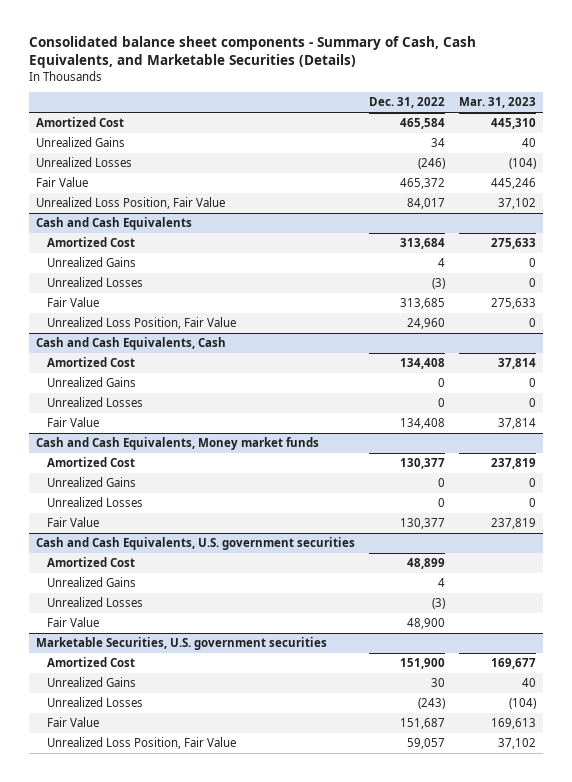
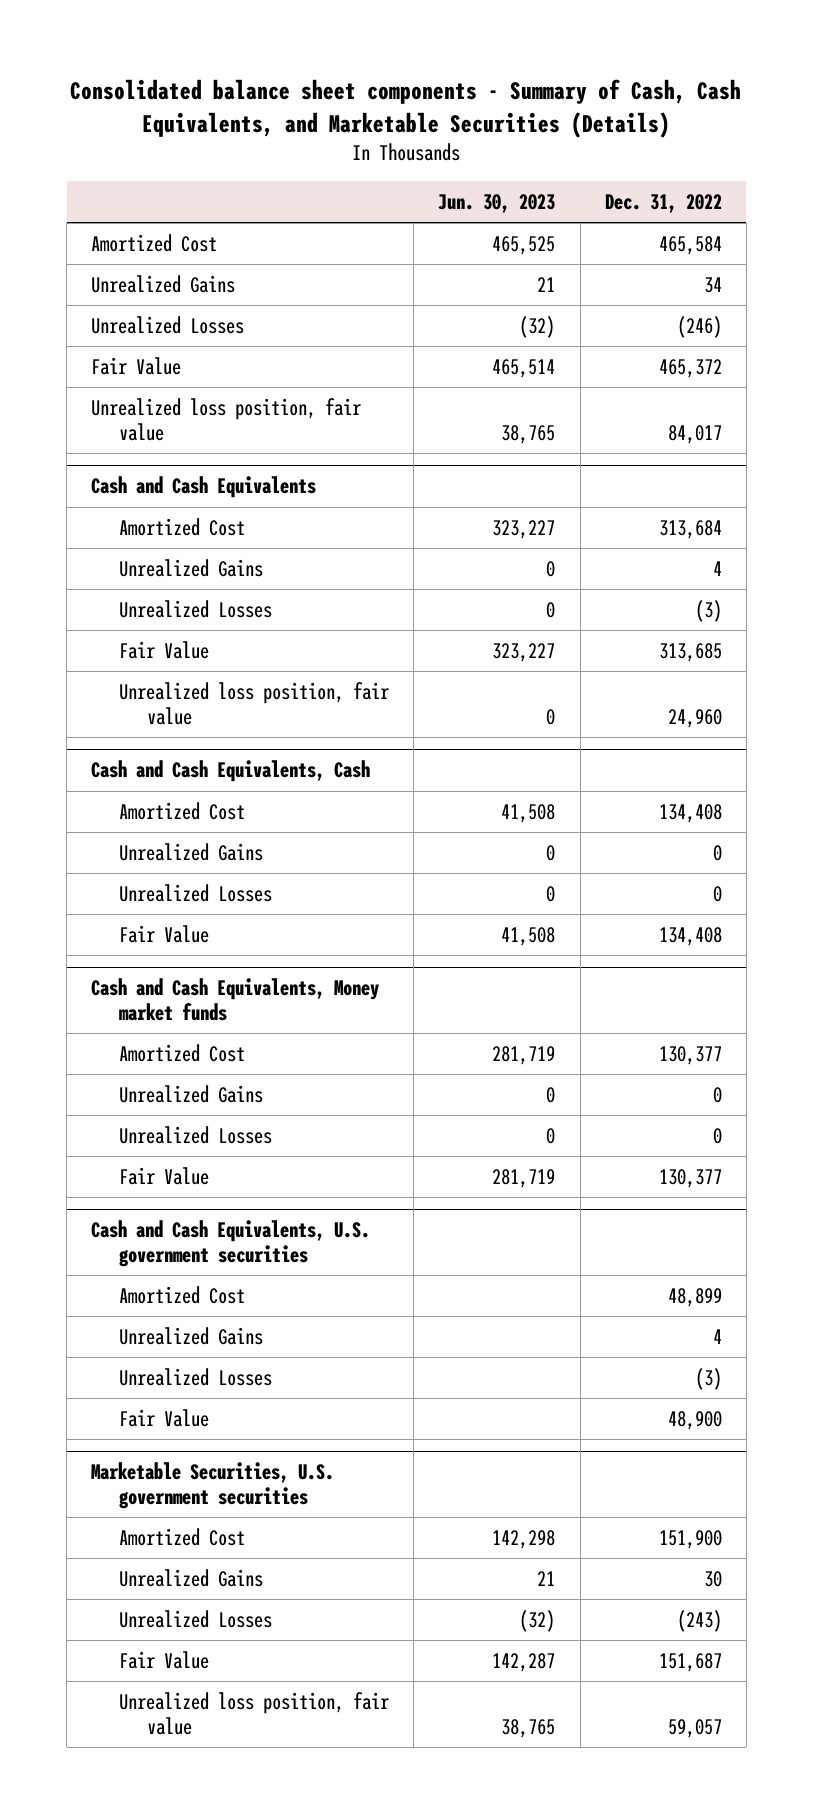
- | Dec. 31, 2022 | Mar. 31, 2023
+ | Jun. 30, 2023 | Dec. 31, 2022
- Unrealized Loss Position, Fair Value | 84,017 | 37,102
+ Unrealized loss position, fair value | 38,765 | 84,017
@ Cash and Cash Equivalents
- Unrealized Loss Position, Fair Value | 24,960 | 0
+ Unrealized loss position, fair value | 0 | 24,960
@ Marketable Securities, U.S. government securities
- Unrealized Loss Position, Fair Value | 59,057 | 37,102
+ Unrealized loss position, fair value | 38,765 | 59,057

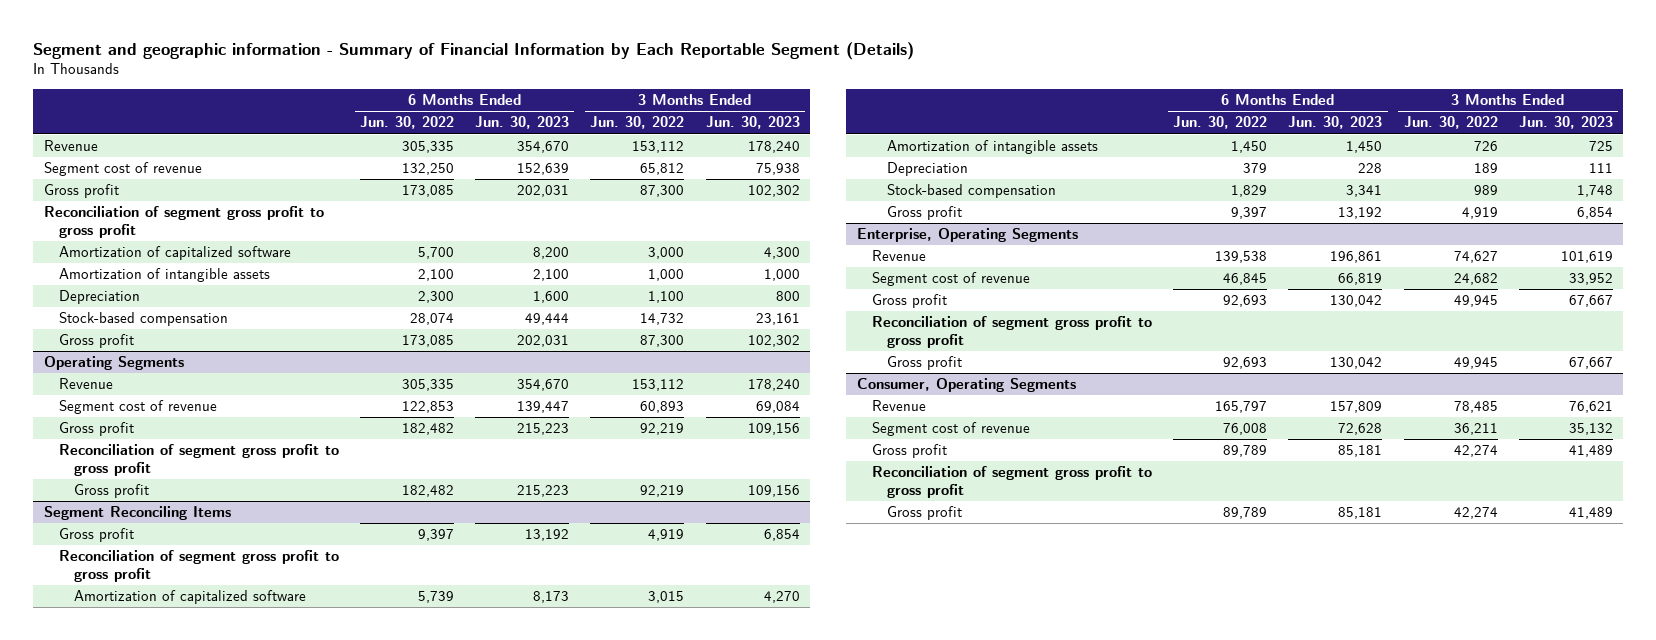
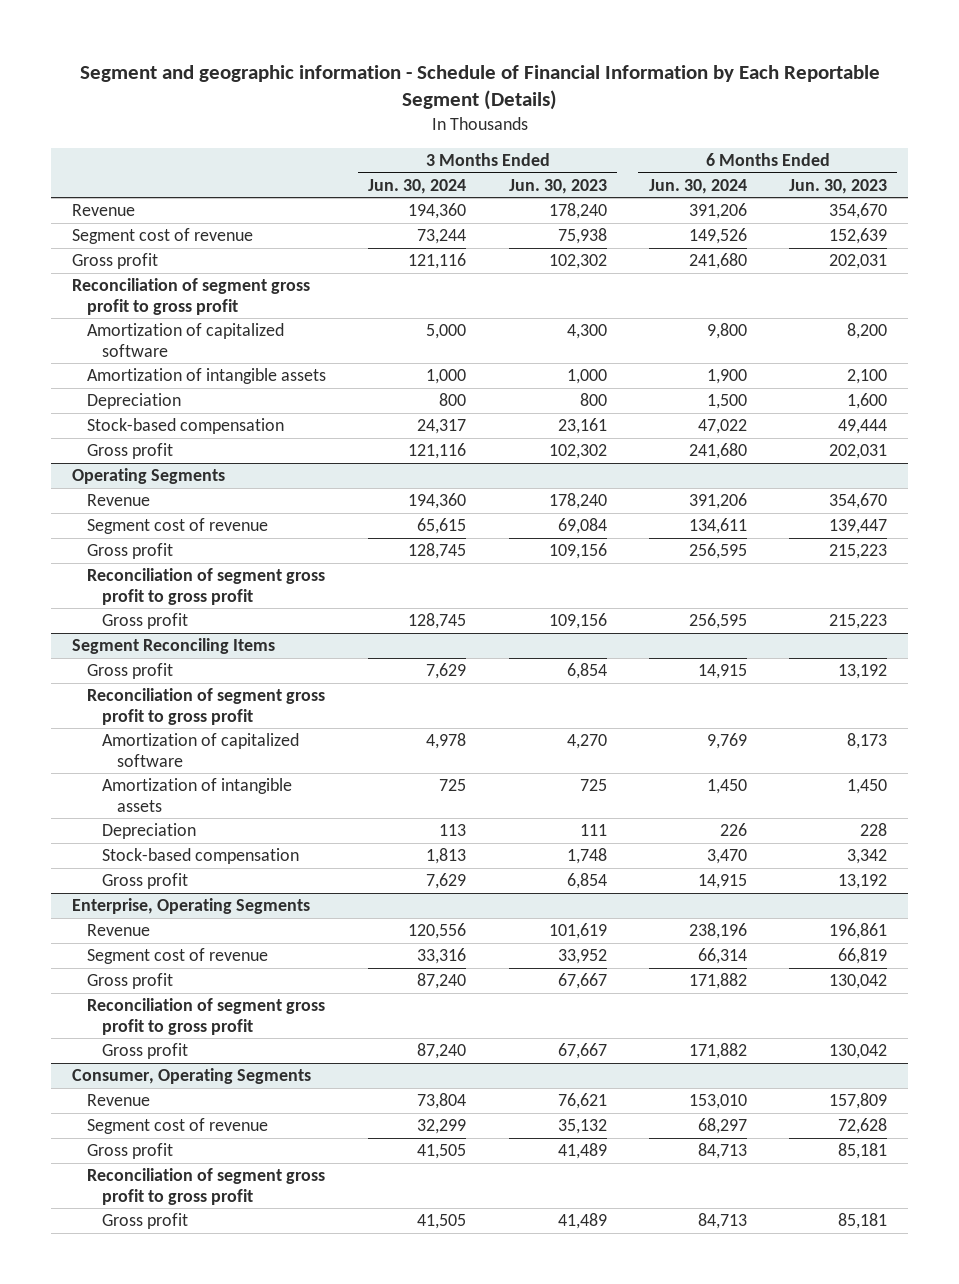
- Segment and geographic information - Summary of Financial Information by Each Reportable Segment (Details)
+ Segment and geographic information - Schedule of Financial Information by Each Reportable Segment (Details)
- | 6 Months Ended Jun. 30, 2022 | 6 Months Ended Jun. 30, 2023 | 3 Months Ended Jun. 30, 2022 | 3 Months Ended Jun. 30, 2023
+ | 3 Months Ended Jun. 30, 2024 | 3 Months Ended Jun. 30, 2023 | 6 Months Ended Jun. 30, 2024 | 6 Months Ended Jun. 30, 2023
@ Segment Reconciling Items
- Stock-based compensation | 1,829 | 3,341 | 989 | 1,748
+ Stock-based compensation | 1,813 | 1,748 | 3,470 | 3,342

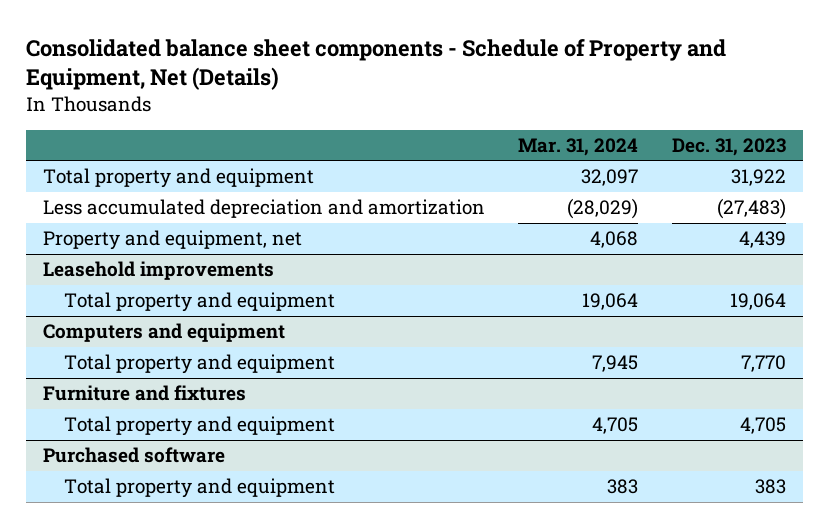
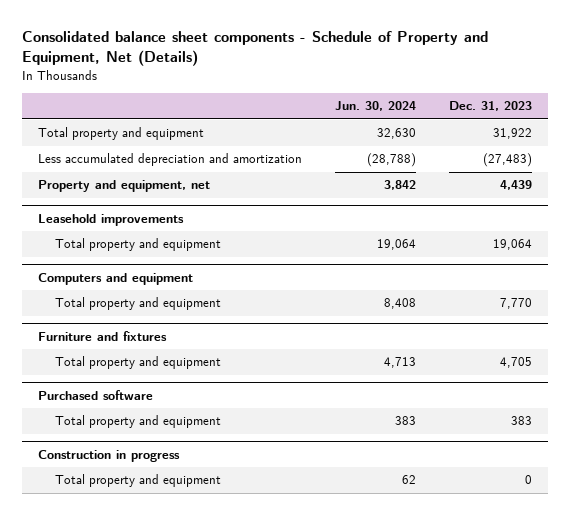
- | Mar. 31, 2024 | Dec. 31, 2023
+ | Jun. 30, 2024 | Dec. 31, 2023
+ Construction in progress
+ Total property and equipment | 62 | 0

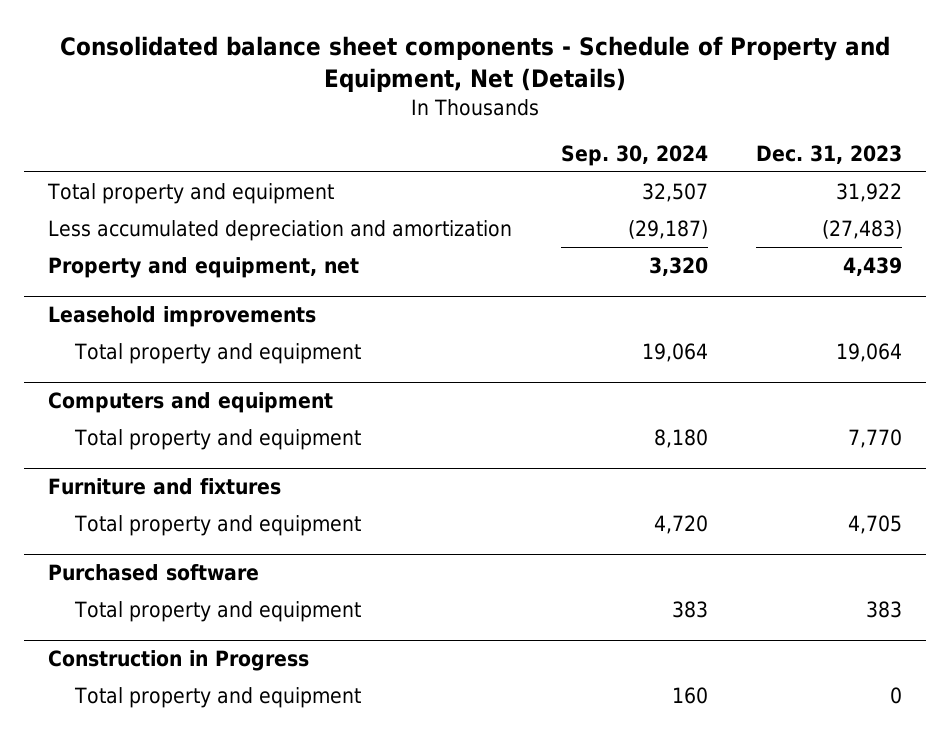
- | Jun. 30, 2024 | Dec. 31, 2023
+ | Sep. 30, 2024 | Dec. 31, 2023
- Construction in progress
+ Construction in Progress

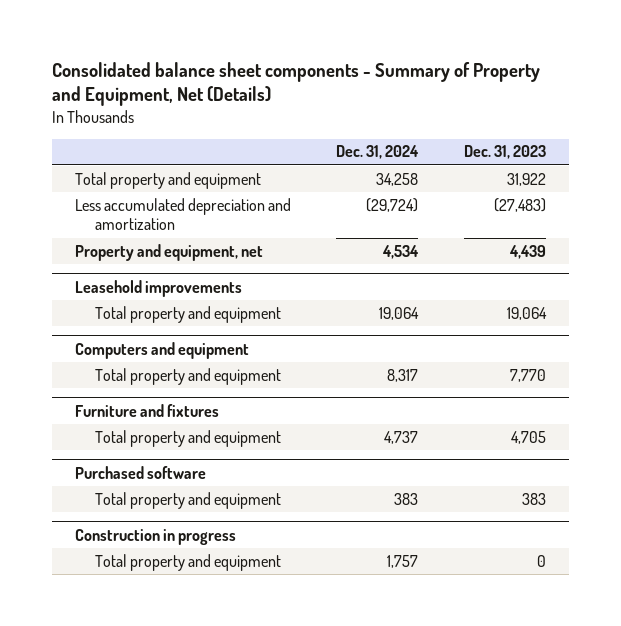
- Consolidated balance sheet components - Schedule of Property and Equipment, Net (Details)
+ Consolidated balance sheet components - Summary of Property and Equipment, Net (Details)
- | Sep. 30, 2024 | Dec. 31, 2023
+ | Dec. 31, 2024 | Dec. 31, 2023
- Construction in Progress
+ Construction in progress

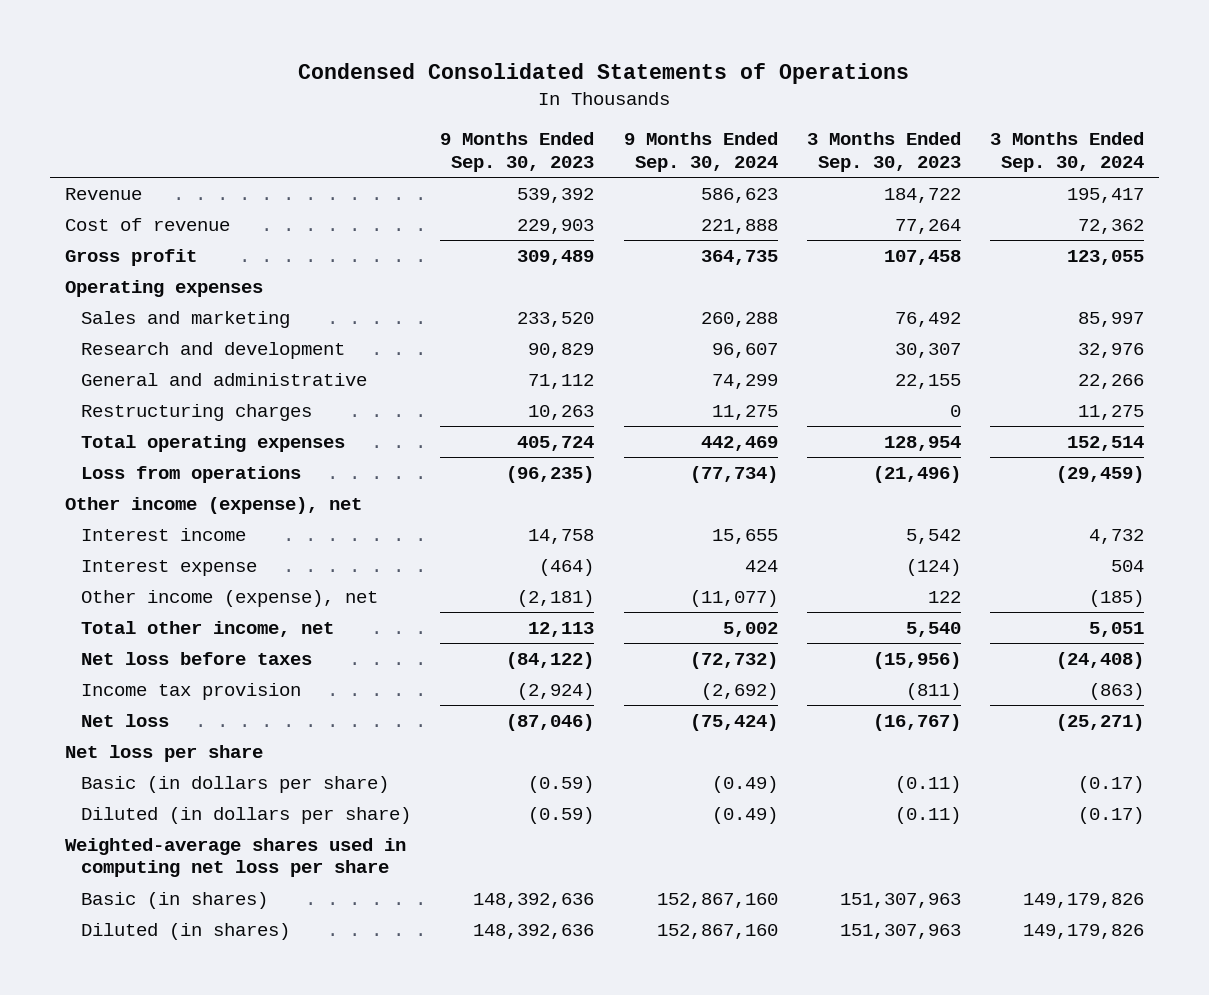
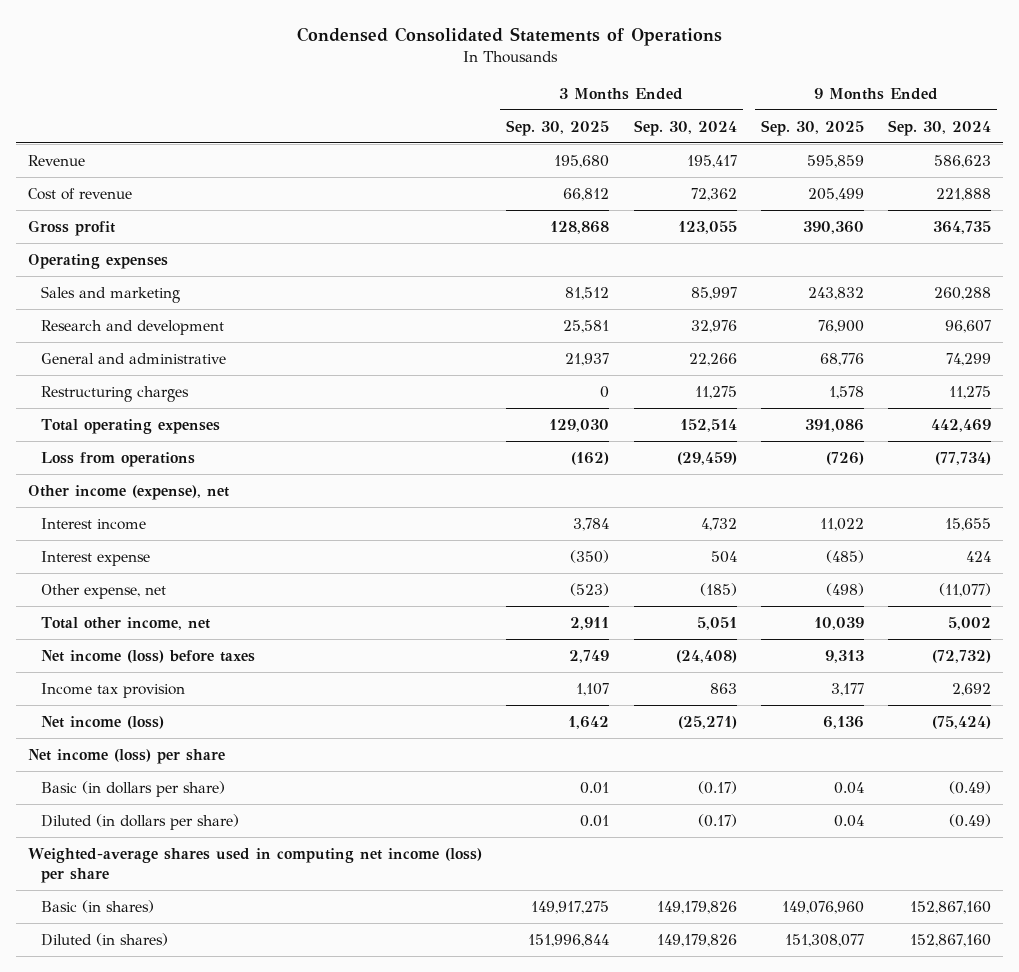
- | 9 Months Ended Sep. 30, 2023 | 9 Months Ended Sep. 30, 2024 | 3 Months Ended Sep. 30, 2023 | 3 Months Ended Sep. 30, 2024
+ | 3 Months Ended Sep. 30, 2025 | 3 Months Ended Sep. 30, 2024 | 9 Months Ended Sep. 30, 2025 | 9 Months Ended Sep. 30, 2024
- Other income (expense), net | (2,181) | (11,077) | 122 | (185)
+ Other expense, net | (523) | (185) | (498) | (11,077)
- Net loss before taxes | (84,122) | (72,732) | (15,956) | (24,408)
- Income tax provision | (2,924) | (2,692) | (811) | (863)
- Net loss | (87,046) | (75,424) | (16,767) | (25,271)
- Net loss per share
+ Net income (loss) before taxes | 2,749 | (24,408) | 9,313 | (72,732)
+ Income tax provision | 1,107 | 863 | 3,177 | 2,692
+ Net income (loss) | 1,642 | (25,271) | 6,136 | (75,424)
+ Net income (loss) per share
- Weighted-average shares used in computing net loss per share
+ Weighted-average shares used in computing net income (loss) per share

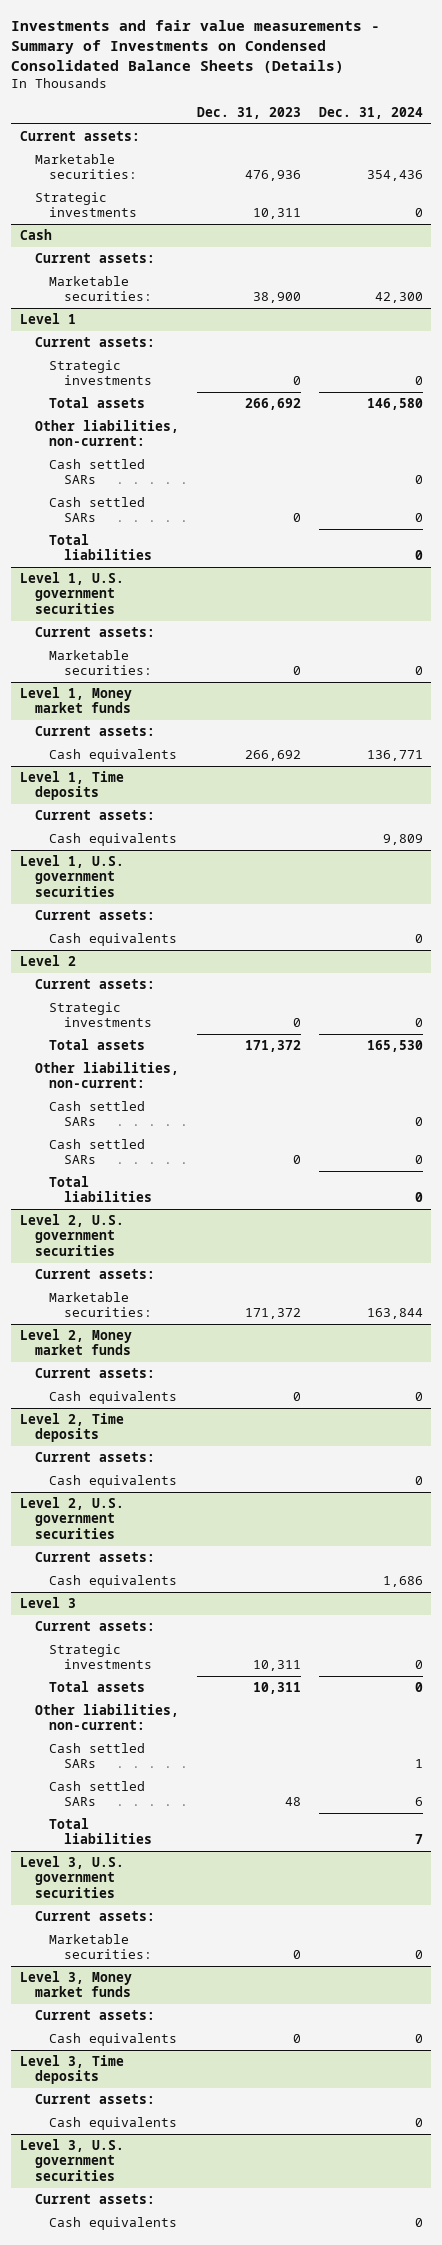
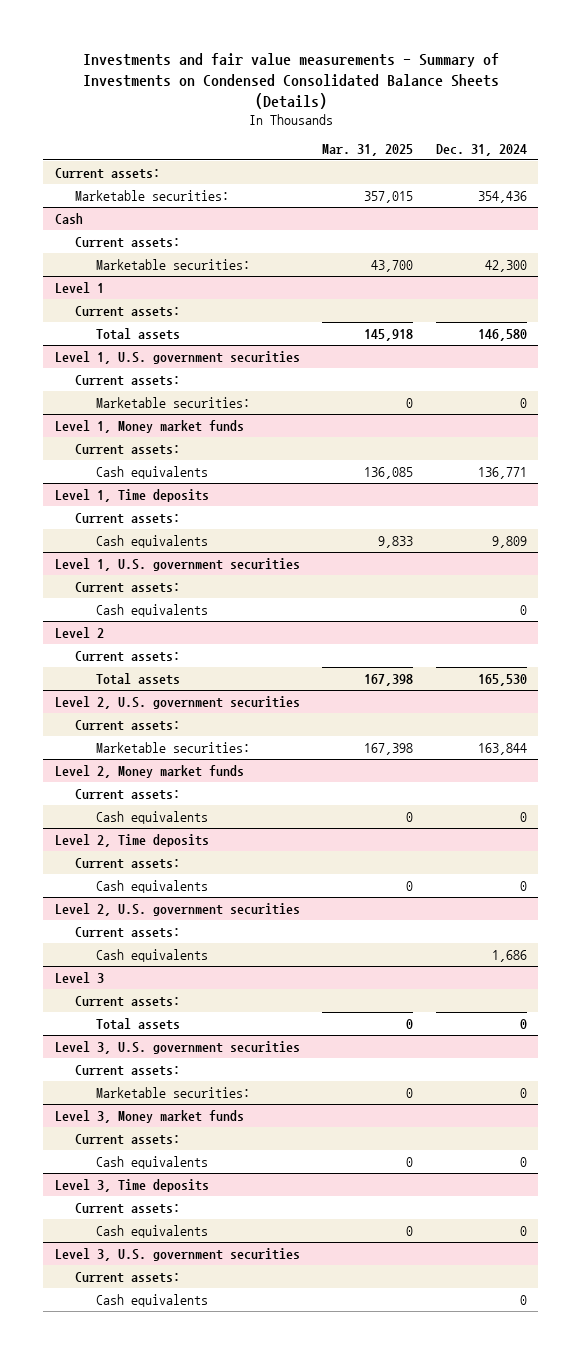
- | Dec. 31, 2023 | Dec. 31, 2024
+ | Mar. 31, 2025 | Dec. 31, 2024
- Strategic investments | 10,311 | 0
@ Level 1
- Strategic investments | 0 | 0
- Other liabilities, non-current:
- Cash settled SARs | | 0
- Cash settled SARs | 0 | 0
- Total liabilities | | 0
@ Level 2
- Strategic investments | 0 | 0
- Other liabilities, non-current:
- Cash settled SARs | | 0
- Cash settled SARs | 0 | 0
- Total liabilities | | 0
@ Level 3
- Strategic investments | 10,311 | 0
- Other liabilities, non-current:
- Cash settled SARs | | 1
- Cash settled SARs | 48 | 6
- Total liabilities | | 7

